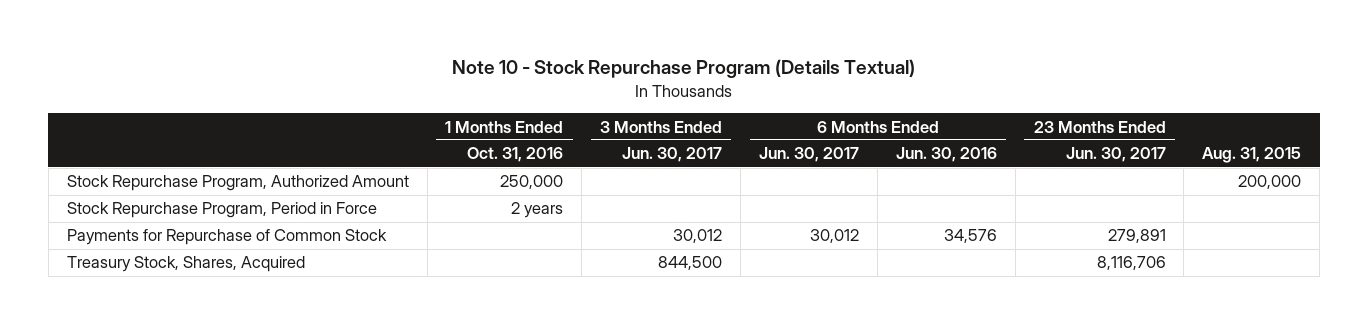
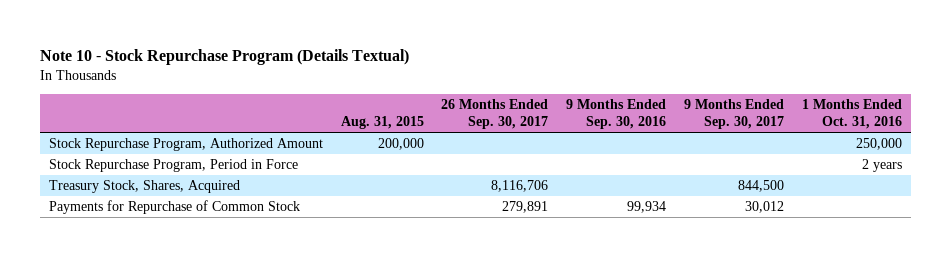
- | 1 Months Ended Oct. 31, 2016 | 3 Months Ended Jun. 30, 2017 | 6 Months Ended Jun. 30, 2017 | 6 Months Ended Jun. 30, 2016 | 23 Months Ended Jun. 30, 2017 | Aug. 31, 2015
+ | Aug. 31, 2015 | 26 Months Ended Sep. 30, 2017 | 9 Months Ended Sep. 30, 2016 | 9 Months Ended Sep. 30, 2017 | 1 Months Ended Oct. 31, 2016
moved down: Payments for Repurchase of Common Stock | | 279,891 | 99,934 | 30,012 |

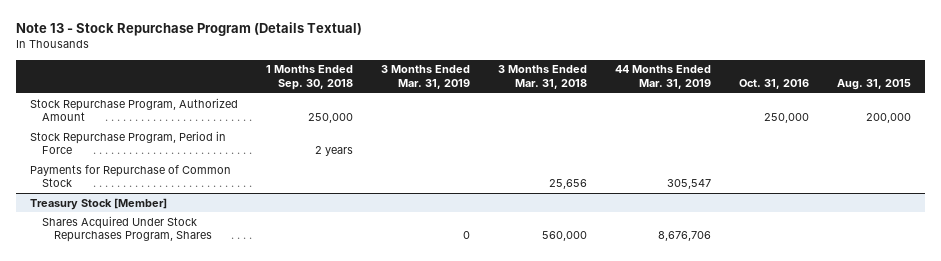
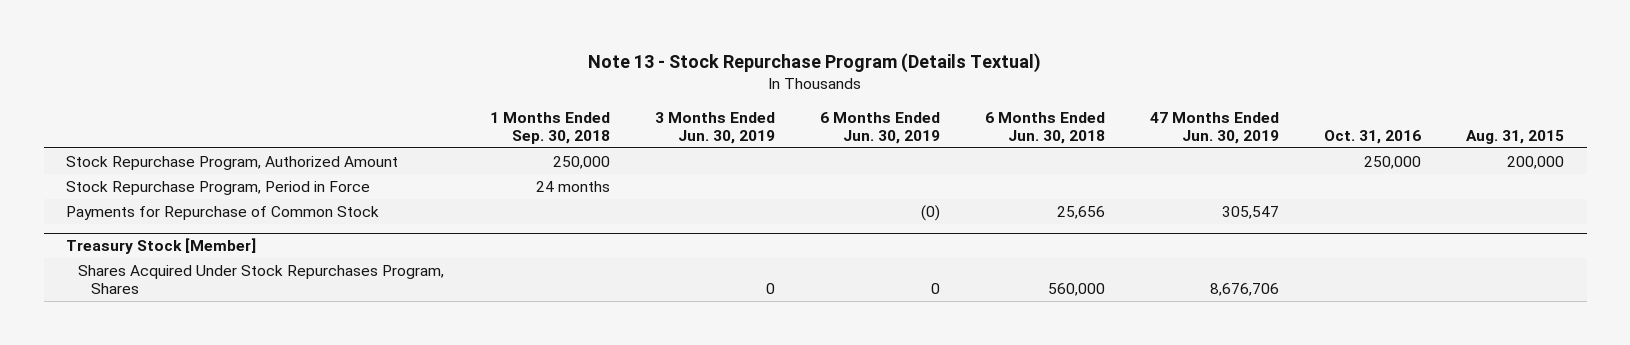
- | 1 Months Ended Sep. 30, 2018 | 3 Months Ended Mar. 31, 2019 | 3 Months Ended Mar. 31, 2018 | 44 Months Ended Mar. 31, 2019 | Oct. 31, 2016 | Aug. 31, 2015
+ | 1 Months Ended Sep. 30, 2018 | 3 Months Ended Jun. 30, 2019 | 6 Months Ended Jun. 30, 2019 | 6 Months Ended Jun. 30, 2018 | 47 Months Ended Jun. 30, 2019 | Oct. 31, 2016 | Aug. 31, 2015
- Stock Repurchase Program, Period in Force | 2 years | | | | |
+ Stock Repurchase Program, Period in Force | 24 months | | | | | |

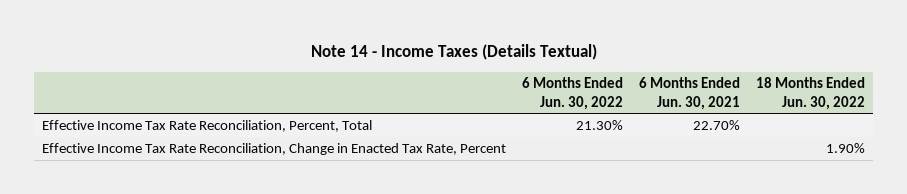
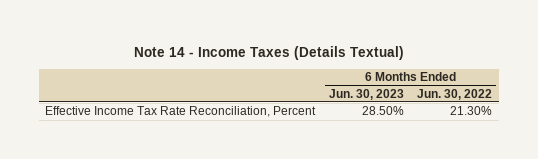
- | 6 Months Ended Jun. 30, 2022 | 6 Months Ended Jun. 30, 2021 | 18 Months Ended Jun. 30, 2022
+ | 6 Months Ended Jun. 30, 2023 | 6 Months Ended Jun. 30, 2022
- Effective Income Tax Rate Reconciliation, Percent, Total | 21.30% | 22.70% |
- Effective Income Tax Rate Reconciliation, Change in Enacted Tax Rate, Percent | | | 1.90%
+ Effective Income Tax Rate Reconciliation, Percent | 28.50% | 21.30%

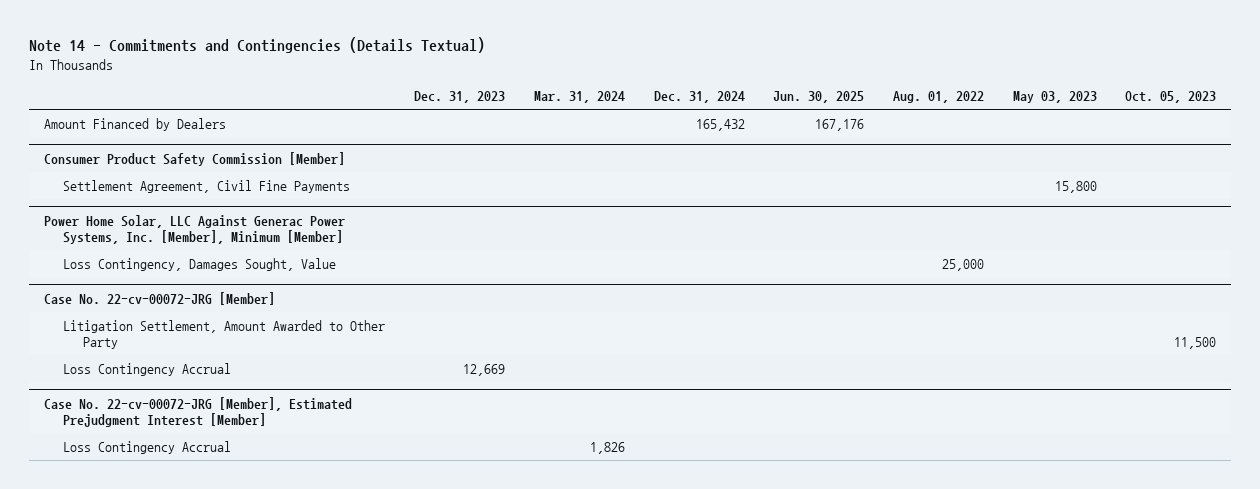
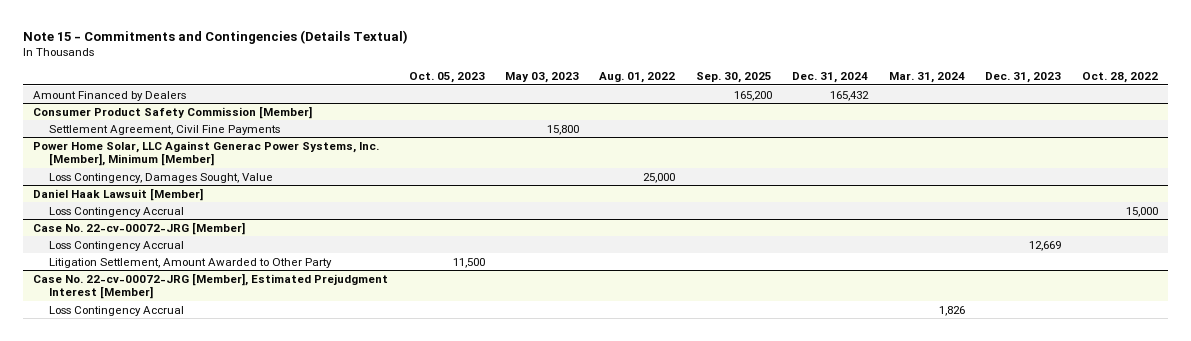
- Note 14 - Commitments and Contingencies (Details Textual)
+ Note 15 - Commitments and Contingencies (Details Textual)
- | Dec. 31, 2023 | Mar. 31, 2024 | Dec. 31, 2024 | Jun. 30, 2025 | Aug. 01, 2022 | May 03, 2023 | Oct. 05, 2023
+ | Oct. 05, 2023 | May 03, 2023 | Aug. 01, 2022 | Sep. 30, 2025 | Dec. 31, 2024 | Mar. 31, 2024 | Dec. 31, 2023 | Oct. 28, 2022
+ Daniel Haak Lawsuit [Member]
+ Loss Contingency Accrual | | | | | | | | 15,000
@ Case No. 22-cv-00072-JRG [Member]
moved down: Litigation Settlement, Amount Awarded to Other Party | 11,500 | | | | | | |

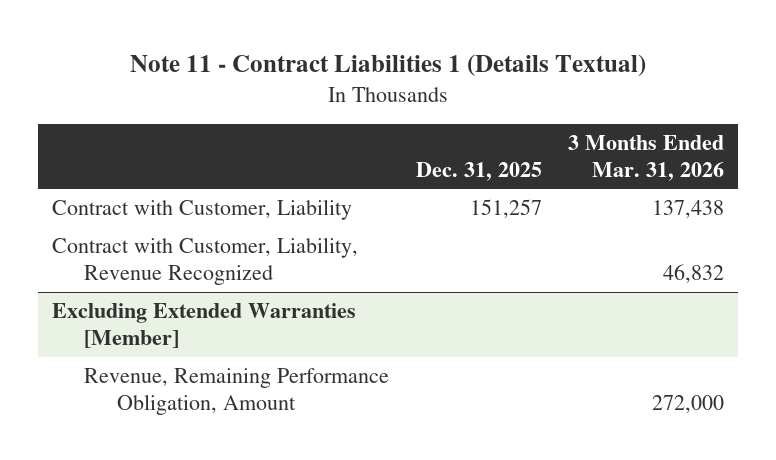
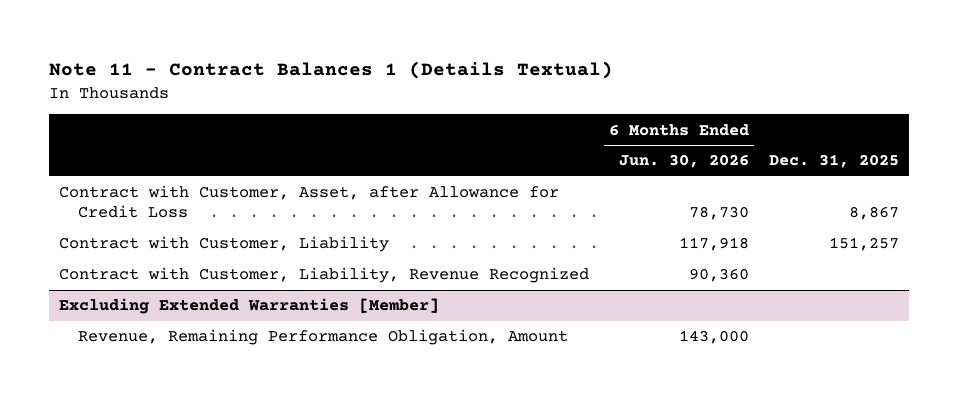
- Note 11 - Contract Liabilities 1 (Details Textual)
+ Note 11 - Contract Balances 1 (Details Textual)
- | Dec. 31, 2025 | 3 Months Ended Mar. 31, 2026
+ | 6 Months Ended Jun. 30, 2026 | Dec. 31, 2025
+ Contract with Customer, Asset, after Allowance for Credit Loss | 78,730 | 8,867

